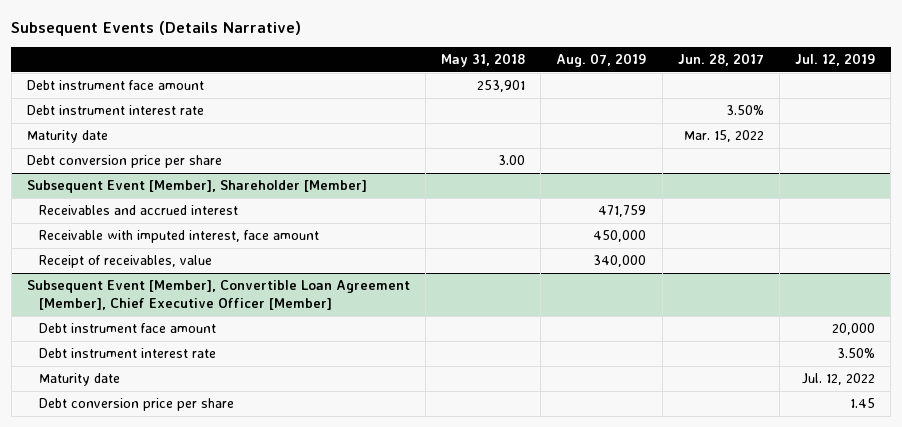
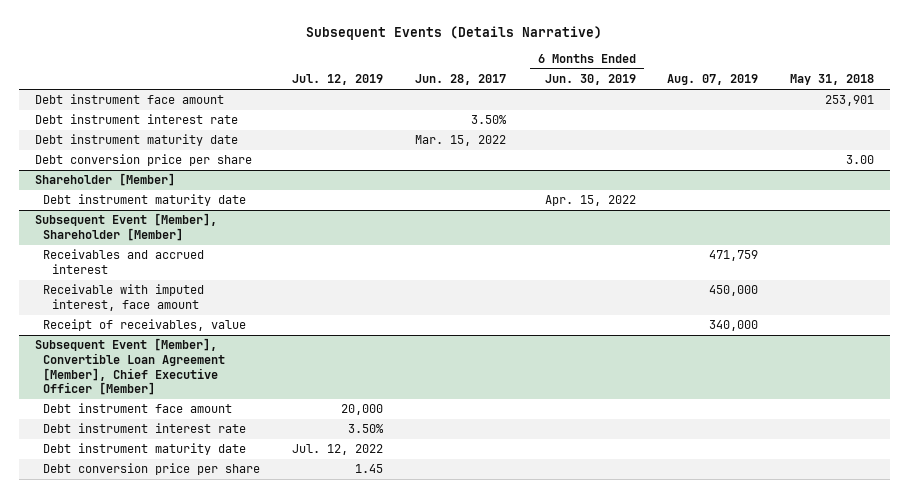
- | May 31, 2018 | Aug. 07, 2019 | Jun. 28, 2017 | Jul. 12, 2019
+ | Jul. 12, 2019 | Jun. 28, 2017 | 6 Months Ended Jun. 30, 2019 | Aug. 07, 2019 | May 31, 2018
- Maturity date | | | Mar. 15, 2022 |
+ Debt instrument maturity date | | Mar. 15, 2022 | | |
+ Shareholder [Member]
+ Debt instrument maturity date | | | Apr. 15, 2022 | |
@ Subsequent Event [Member], Convertible Loan Agreement [Member], Chief Executive Officer [Member]
- Maturity date | | | | Jul. 12, 2022
+ Debt instrument maturity date | Jul. 12, 2022 | | | |

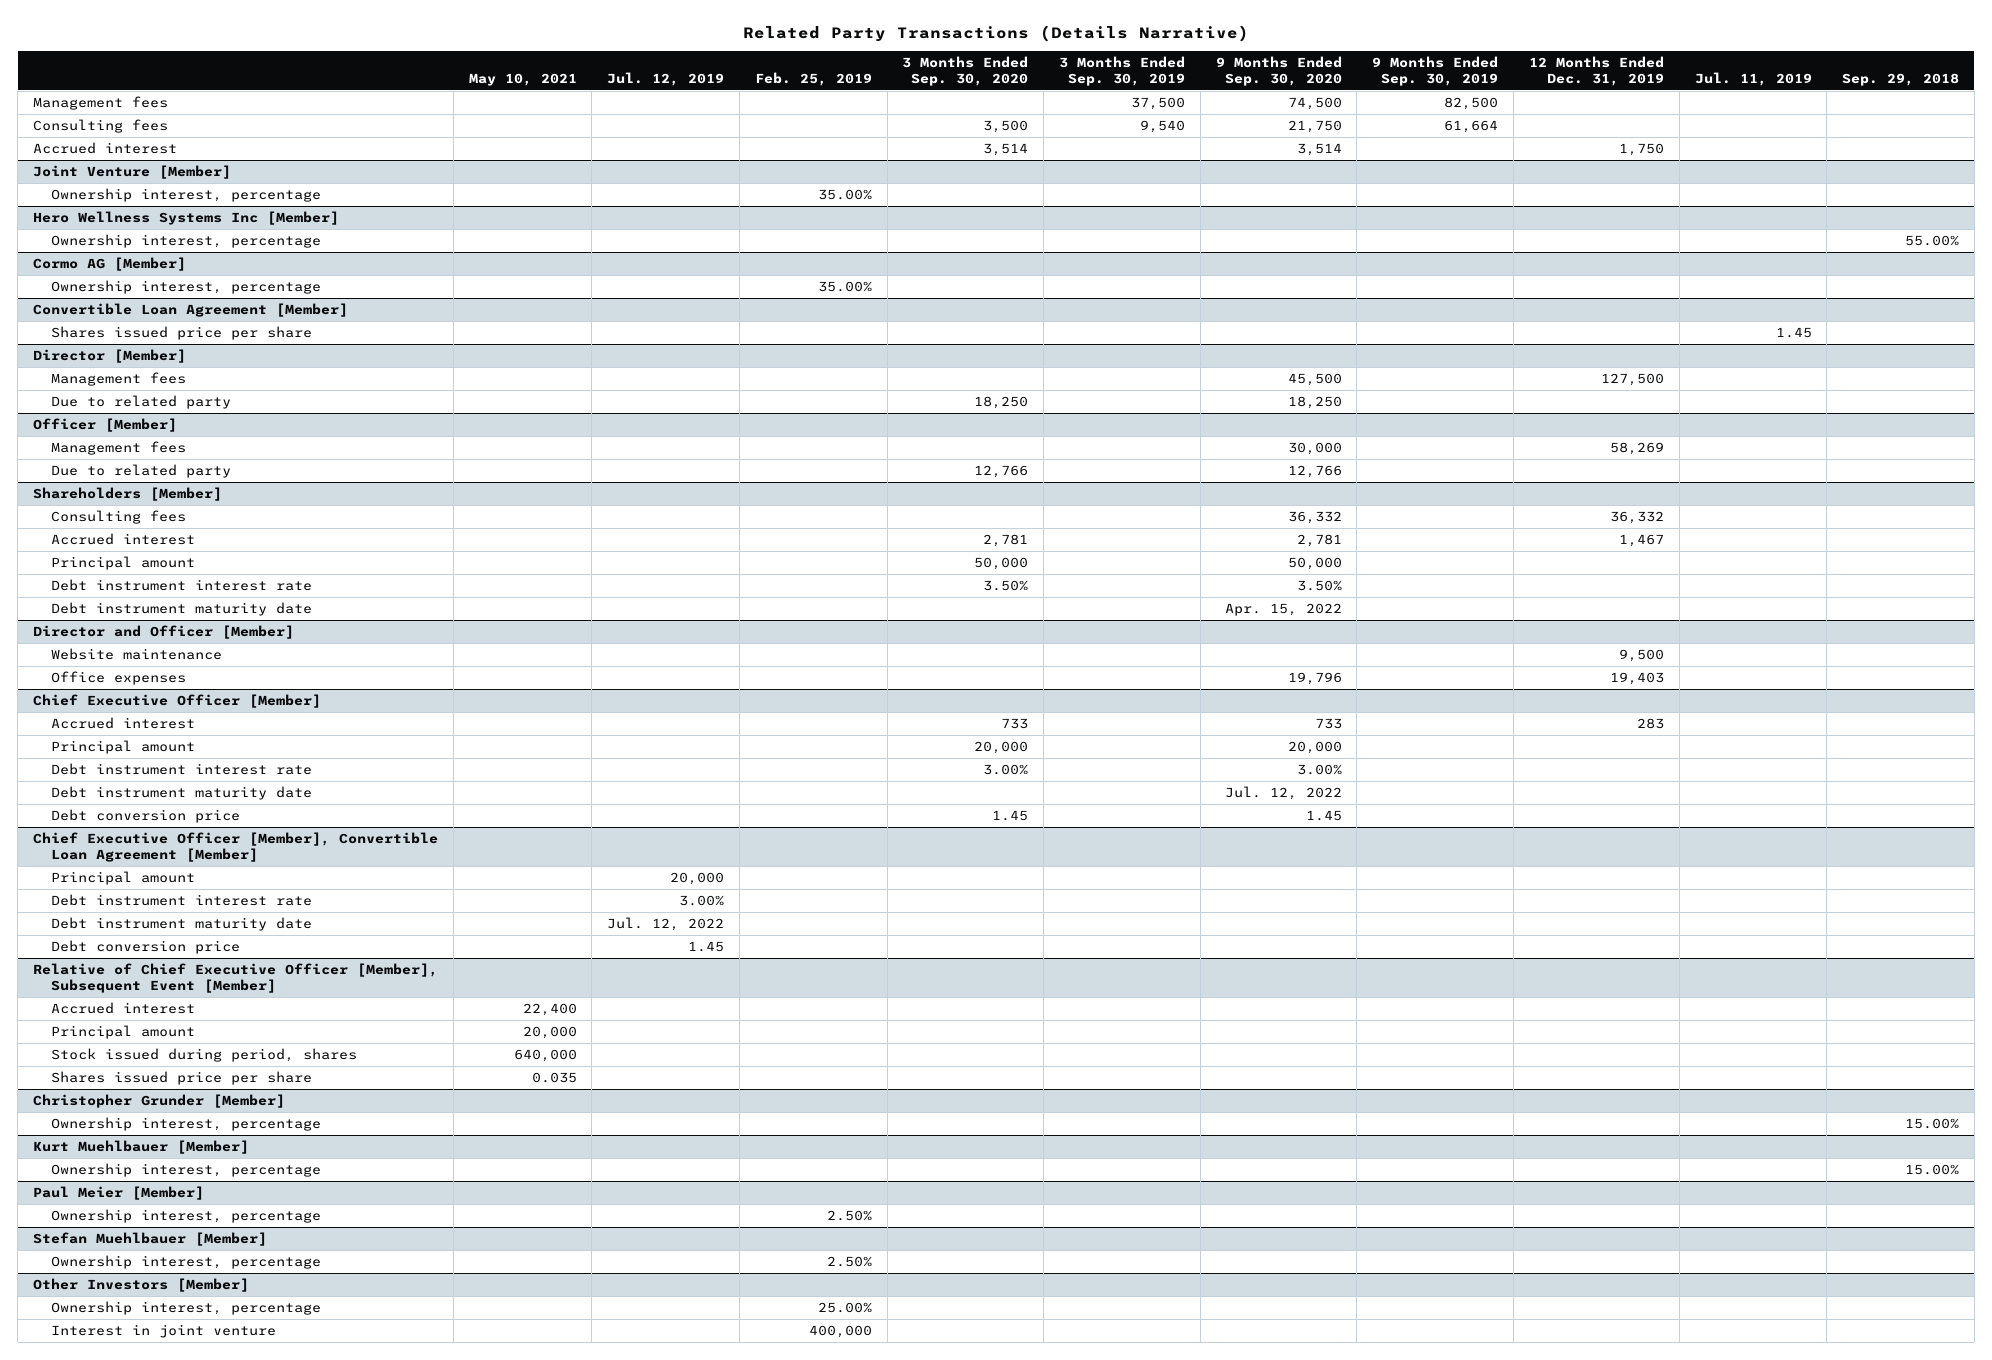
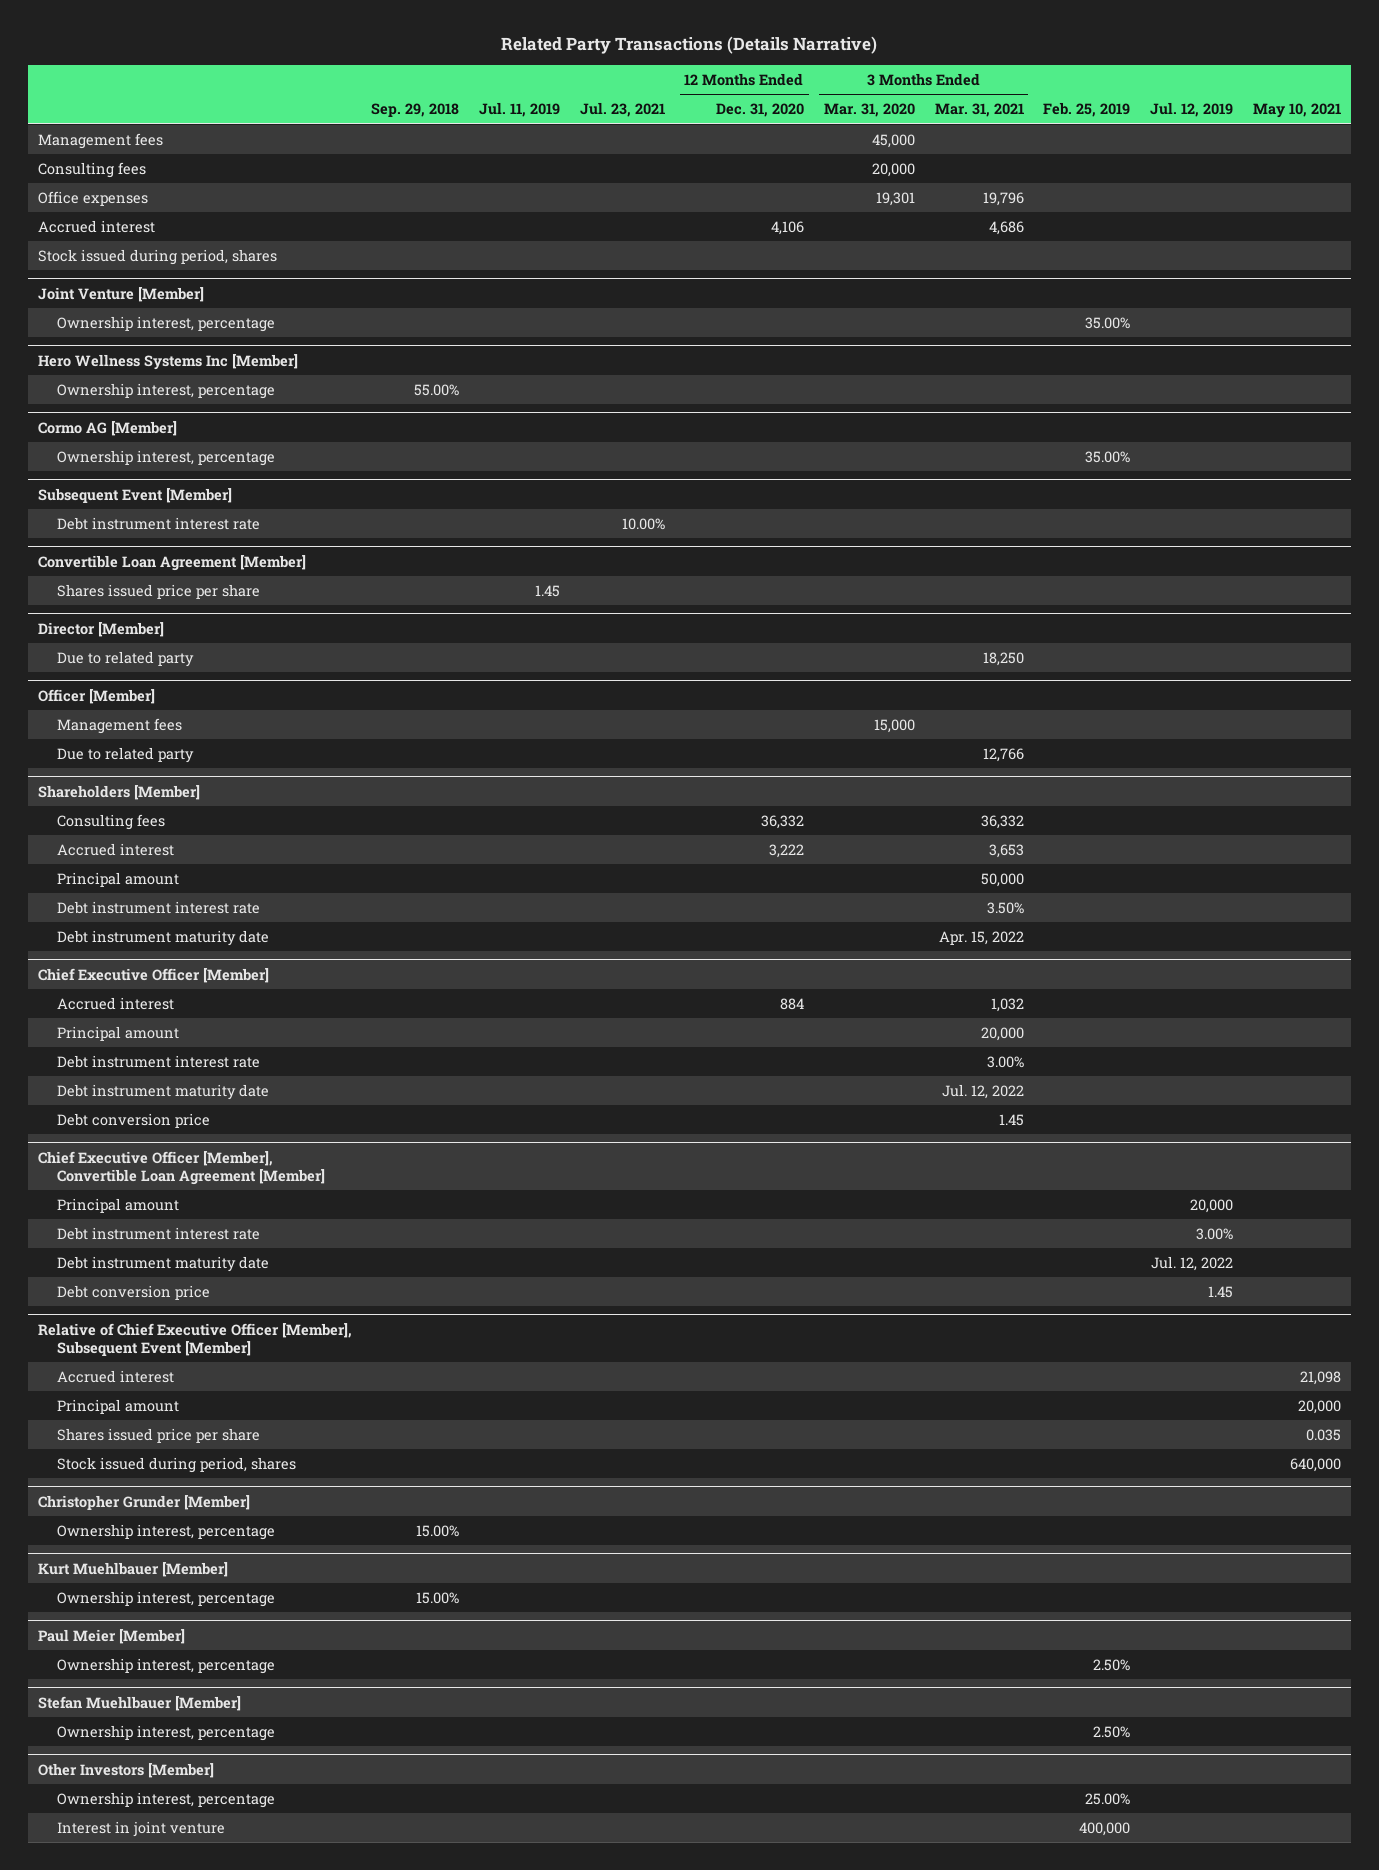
- | May 10, 2021 | Jul. 12, 2019 | Feb. 25, 2019 | 3 Months Ended Sep. 30, 2020 | 3 Months Ended Sep. 30, 2019 | 9 Months Ended Sep. 30, 2020 | 9 Months Ended Sep. 30, 2019 | 12 Months Ended Dec. 31, 2019 | Jul. 11, 2019 | Sep. 29, 2018
+ | Sep. 29, 2018 | Jul. 11, 2019 | Jul. 23, 2021 | 12 Months Ended Dec. 31, 2020 | 3 Months Ended Mar. 31, 2020 | 3 Months Ended Mar. 31, 2021 | Feb. 25, 2019 | Jul. 12, 2019 | May 10, 2021
+ Office expenses | | | | | 19,301 | 19,796 | | |
+ Stock issued during period, shares
+ Subsequent Event [Member]
+ Debt instrument interest rate | | | 10.00% | | | | | |
@ Director [Member]
- Management fees | | | | | | 45,500 | | 127,500 | |
- Director and Officer [Member]
- Website maintenance | | | | | | | | 9,500 | |
- Office expenses | | | | | | 19,796 | | 19,403 | |
@ Relative of Chief Executive Officer [Member], Subsequent Event [Member]
- Accrued interest | 22,400 | | | | | | | | |
+ Accrued interest | | | | | | | | | 21,098
moved down: Stock issued during period, shares | | | | | | | | | 640,000

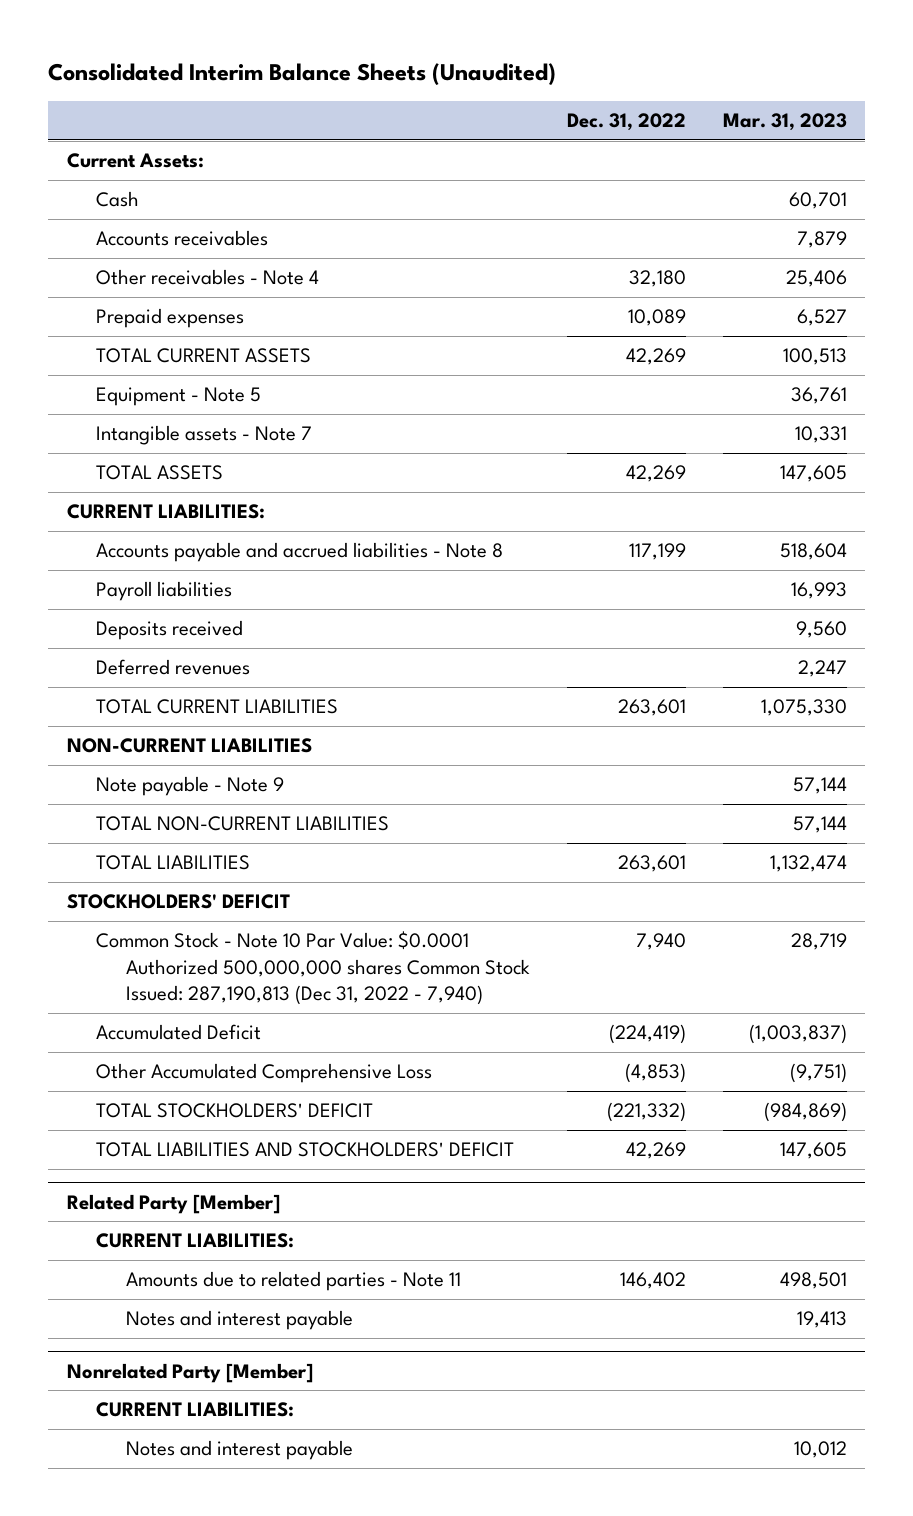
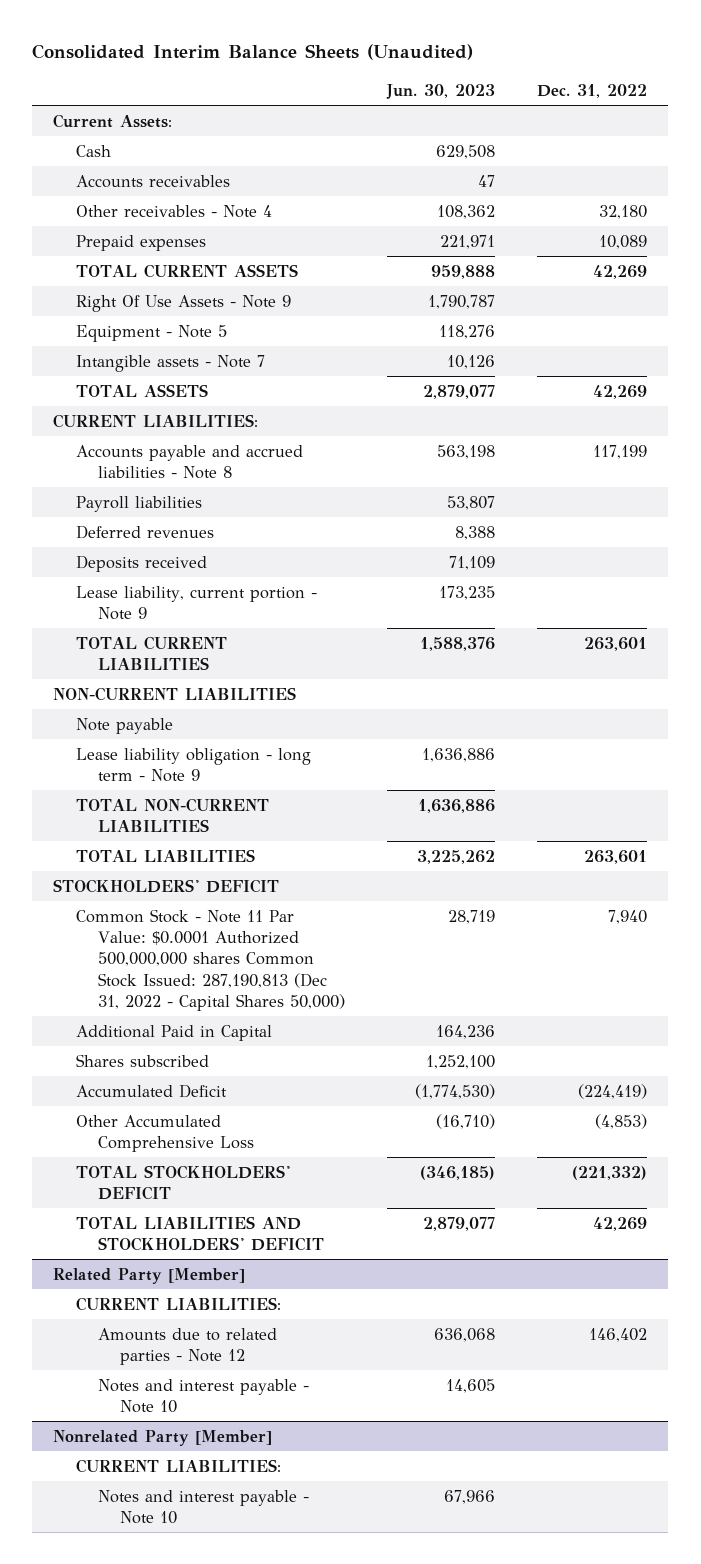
- | Dec. 31, 2022 | Mar. 31, 2023
+ | Jun. 30, 2023 | Dec. 31, 2022
+ Right Of Use Assets - Note 9 | 1,790,787 |
moved down: Deposits received | 71,109 |
+ Lease liability, current portion - Note 9 | 173,235 |
- Note payable - Note 9 | | 57,144
+ Note payable
+ Lease liability obligation - long term - Note 9 | 1,636,886 |
- Common Stock - Note 10 Par Value: $0.0001 Authorized 500,000,000 shares Common Stock Issued: 287,190,813 (Dec 31, 2022 - 7,940) | 7,940 | 28,719
+ Common Stock - Note 11 Par Value: $0.0001 Authorized 500,000,000 shares Common Stock Issued: 287,190,813 (Dec 31, 2022 - Capital Shares 50,000) | 28,719 | 7,940
+ Additional Paid in Capital | 164,236 |
+ Shares subscribed | 1,252,100 |
@ Related Party [Member]
- Amounts due to related parties - Note 11 | 146,402 | 498,501
- Notes and interest payable | | 19,413
+ Amounts due to related parties - Note 12 | 636,068 | 146,402
+ Notes and interest payable - Note 10 | 14,605 |
@ Nonrelated Party [Member]
- Notes and interest payable | | 10,012
+ Notes and interest payable - Note 10 | 67,966 |

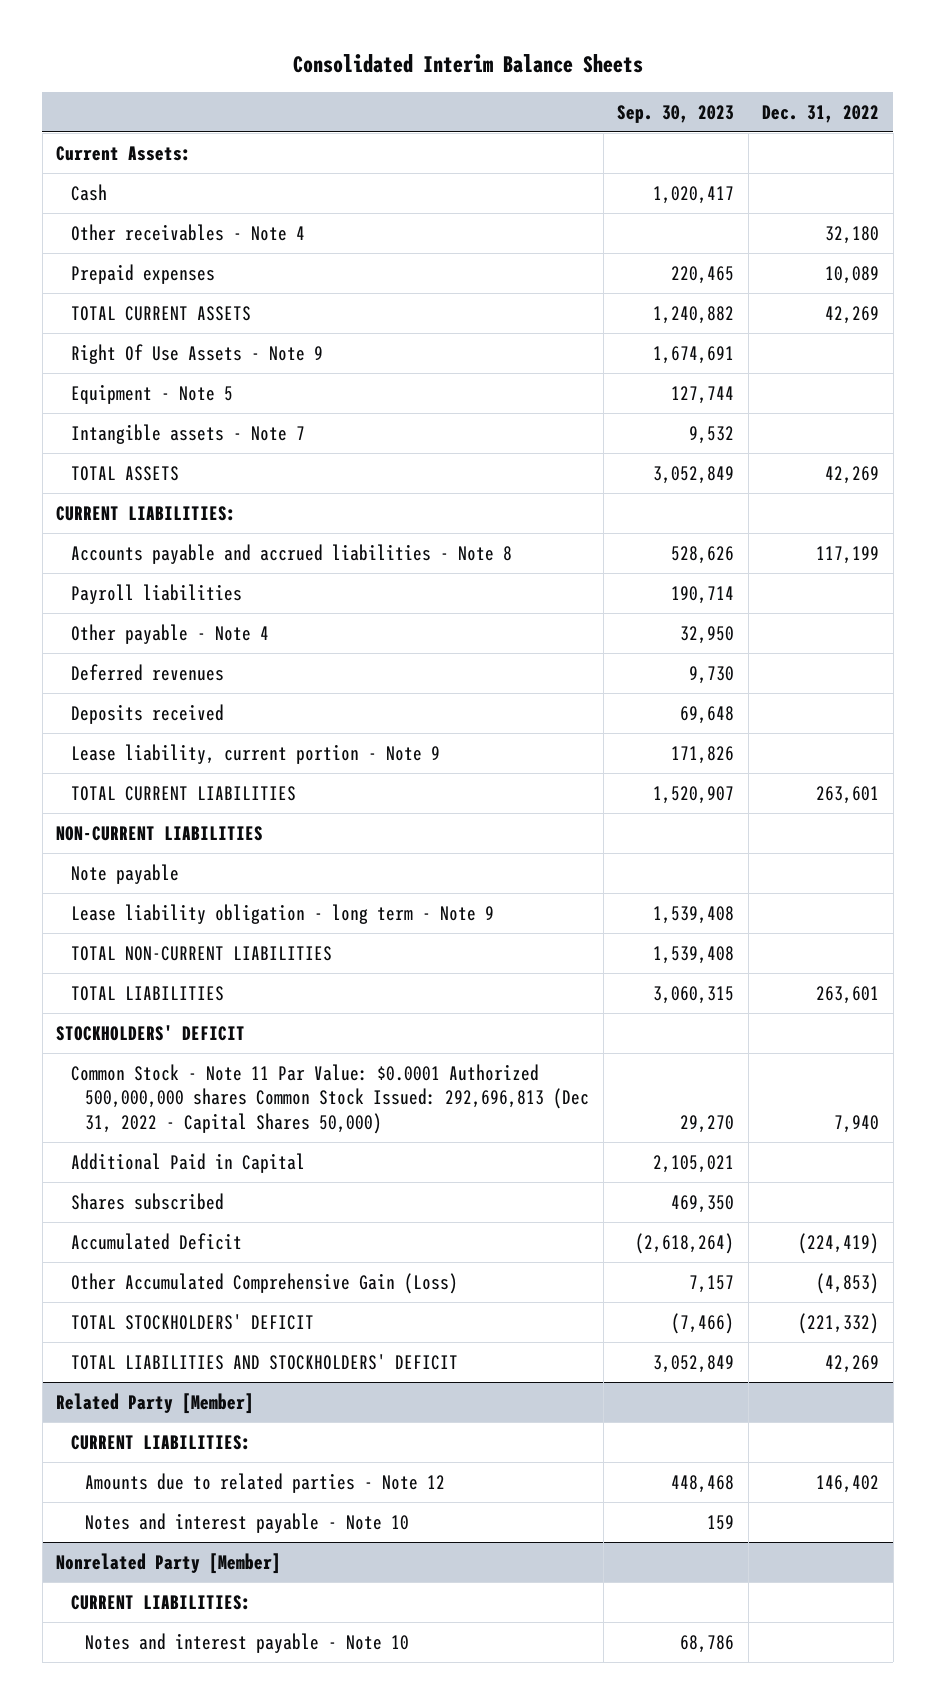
- Consolidated Interim Balance Sheets (Unaudited)
+ Consolidated Interim Balance Sheets
- | Jun. 30, 2023 | Dec. 31, 2022
+ | Sep. 30, 2023 | Dec. 31, 2022
- Accounts receivables | 47 |
+ Other payable - Note 4 | 32,950 |
- Common Stock - Note 11 Par Value: $0.0001 Authorized 500,000,000 shares Common Stock Issued: 287,190,813 (Dec 31, 2022 - Capital Shares 50,000) | 28,719 | 7,940
+ Common Stock - Note 11 Par Value: $0.0001 Authorized 500,000,000 shares Common Stock Issued: 292,696,813 (Dec 31, 2022 - Capital Shares 50,000) | 29,270 | 7,940
- Other Accumulated Comprehensive Loss | (16,710) | (4,853)
+ Other Accumulated Comprehensive Gain (Loss) | 7,157 | (4,853)

